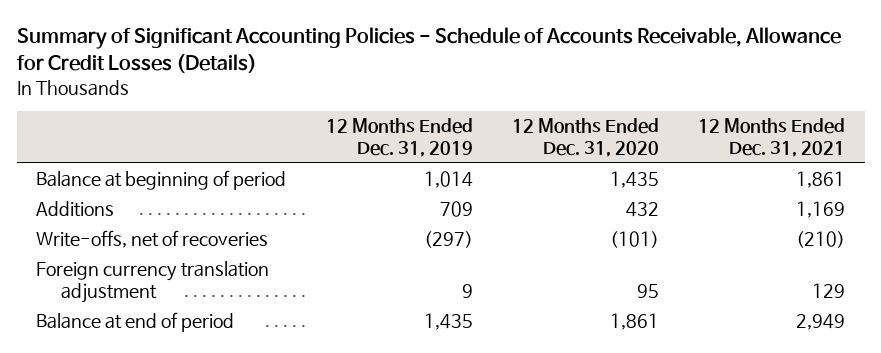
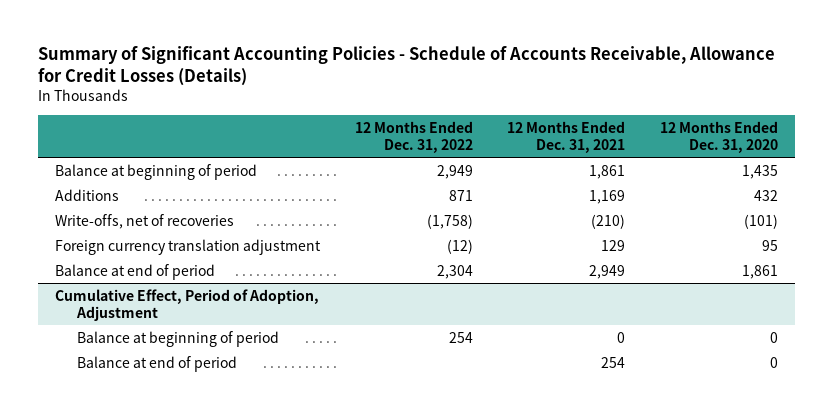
- | 12 Months Ended Dec. 31, 2019 | 12 Months Ended Dec. 31, 2020 | 12 Months Ended Dec. 31, 2021
+ | 12 Months Ended Dec. 31, 2022 | 12 Months Ended Dec. 31, 2021 | 12 Months Ended Dec. 31, 2020
+ Cumulative Effect, Period of Adoption, Adjustment
+ Balance at beginning of period | 254 | 0 | 0
+ Balance at end of period | | 254 | 0

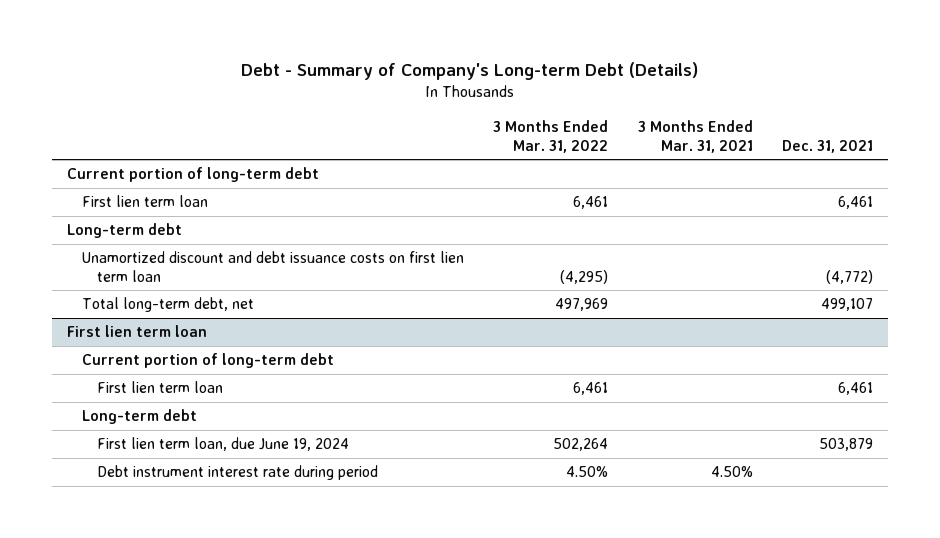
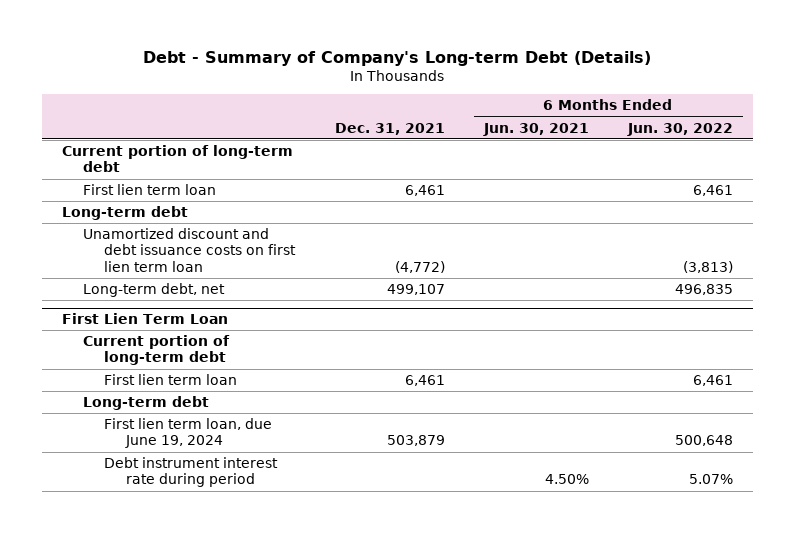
- | 3 Months Ended Mar. 31, 2022 | 3 Months Ended Mar. 31, 2021 | Dec. 31, 2021
+ | Dec. 31, 2021 | 6 Months Ended Jun. 30, 2021 | 6 Months Ended Jun. 30, 2022
- Total long-term debt, net | 497,969 | | 499,107
- First lien term loan
+ Long-term debt, net | 499,107 | | 496,835
+ First Lien Term Loan

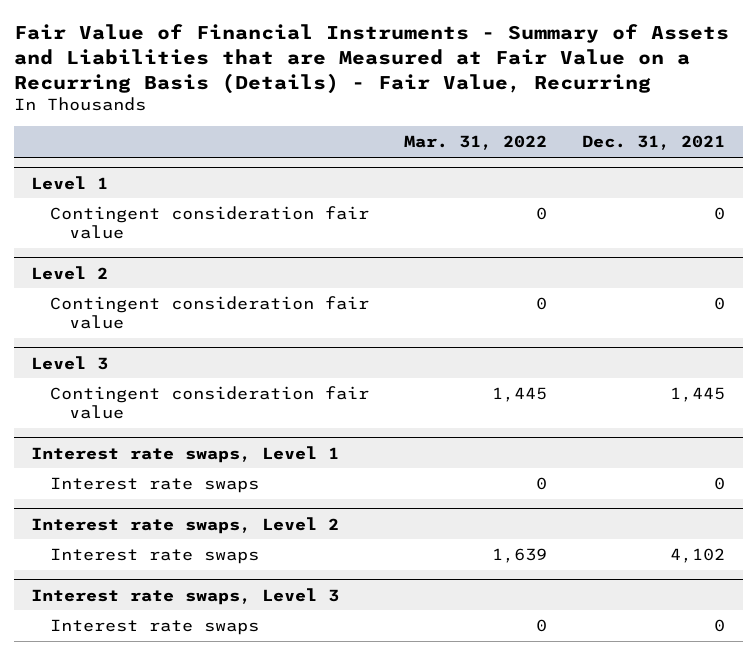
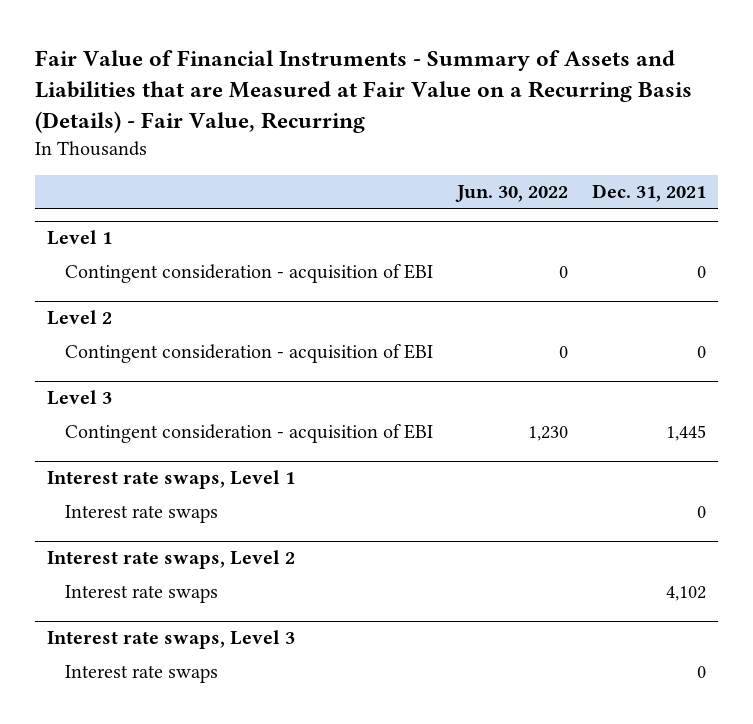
- | Mar. 31, 2022 | Dec. 31, 2021
+ | Jun. 30, 2022 | Dec. 31, 2021
@ Level 1
- Contingent consideration fair value | 0 | 0
+ Contingent consideration - acquisition of EBI | 0 | 0
@ Level 2
- Contingent consideration fair value | 0 | 0
+ Contingent consideration - acquisition of EBI | 0 | 0
@ Level 3
- Contingent consideration fair value | 1,445 | 1,445
+ Contingent consideration - acquisition of EBI | 1,230 | 1,445

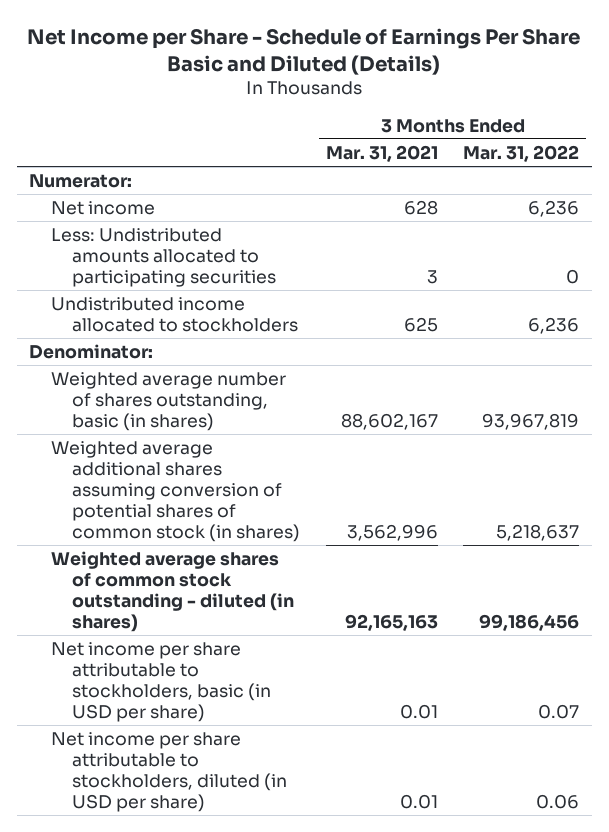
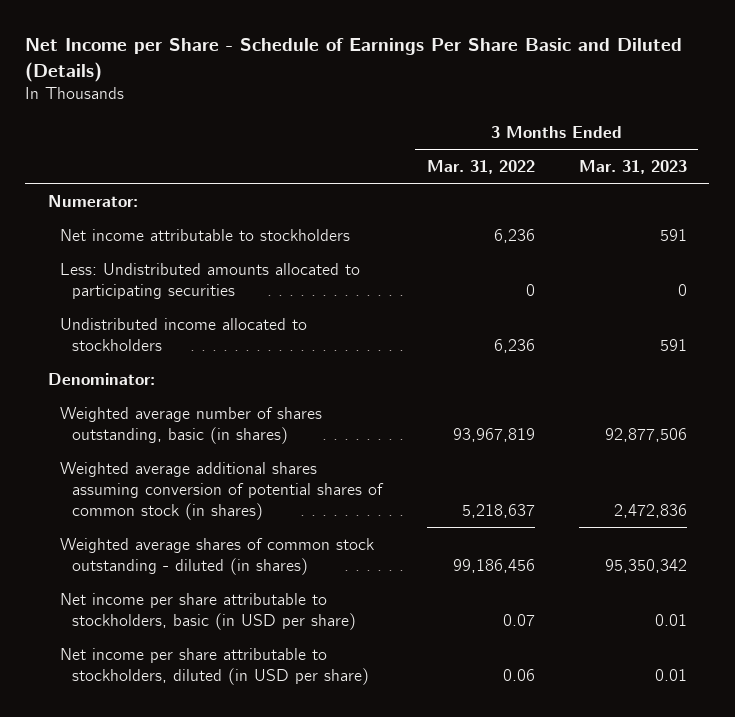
- | 3 Months Ended Mar. 31, 2021 | 3 Months Ended Mar. 31, 2022
+ | 3 Months Ended Mar. 31, 2022 | 3 Months Ended Mar. 31, 2023
- Net income | 628 | 6,236
+ Net income attributable to stockholders | 6,236 | 591

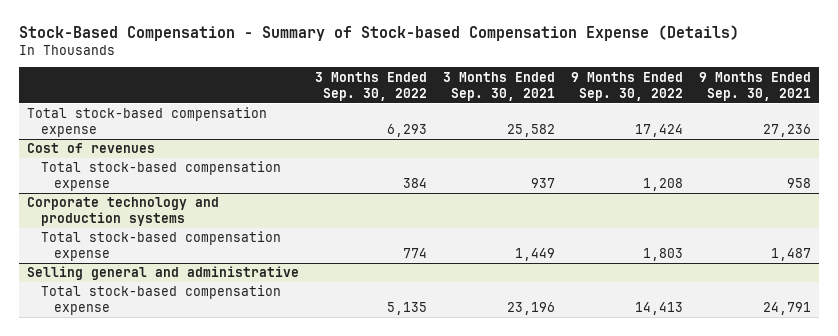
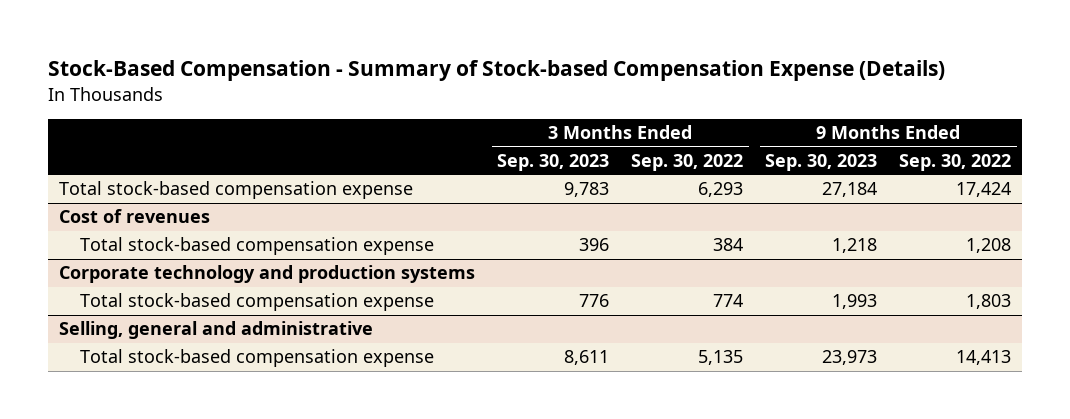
- | 3 Months Ended Sep. 30, 2022 | 3 Months Ended Sep. 30, 2021 | 9 Months Ended Sep. 30, 2022 | 9 Months Ended Sep. 30, 2021
+ | 3 Months Ended Sep. 30, 2023 | 3 Months Ended Sep. 30, 2022 | 9 Months Ended Sep. 30, 2023 | 9 Months Ended Sep. 30, 2022
- Selling general and administrative
+ Selling, general and administrative

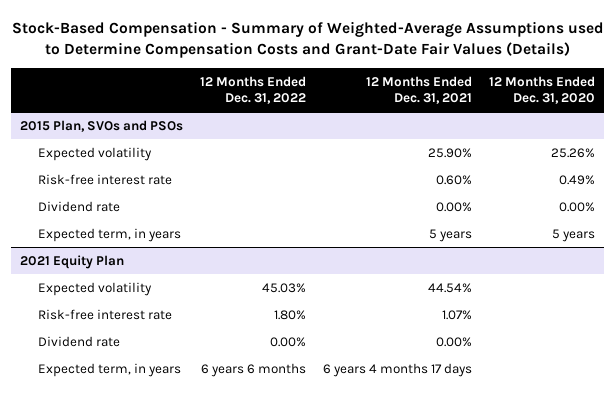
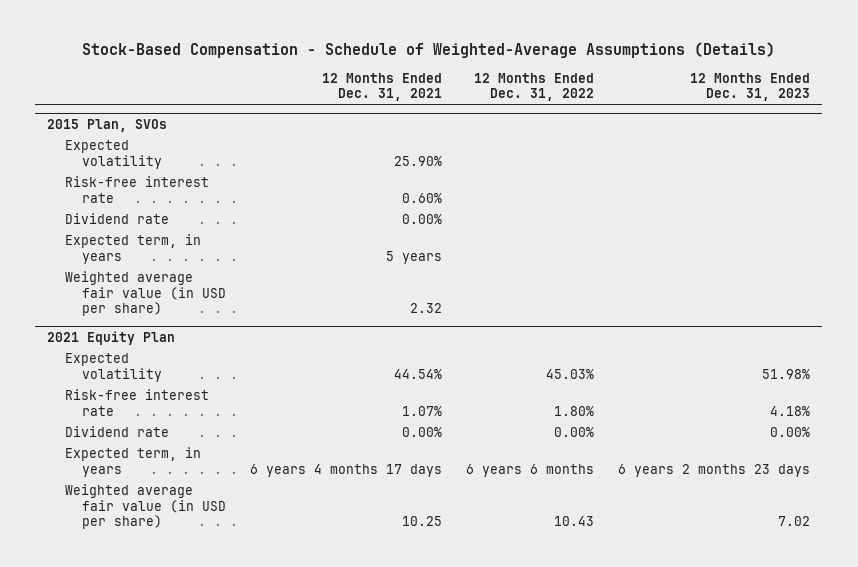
- Stock-Based Compensation - Summary of Weighted-Average Assumptions used to Determine Compensation Costs and Grant-Date Fair Values (Details)
+ Stock-Based Compensation - Schedule of Weighted-Average Assumptions (Details)
- | 12 Months Ended Dec. 31, 2022 | 12 Months Ended Dec. 31, 2021 | 12 Months Ended Dec. 31, 2020
+ | 12 Months Ended Dec. 31, 2021 | 12 Months Ended Dec. 31, 2022 | 12 Months Ended Dec. 31, 2023
- 2015 Plan, SVOs and PSOs
+ 2015 Plan, SVOs
+ Weighted average fair value (in USD per share) | 2.32 | |
@ 2021 Equity Plan
+ Weighted average fair value (in USD per share) | 10.25 | 10.43 | 7.02

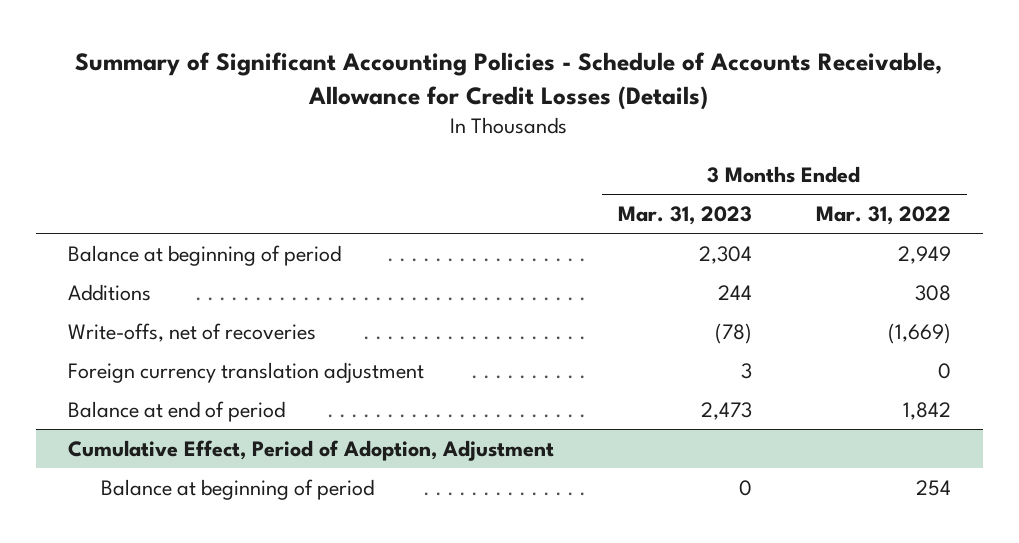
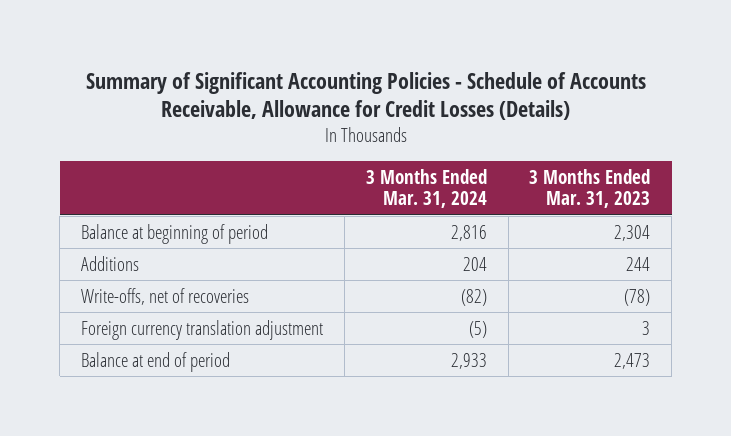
- | 3 Months Ended Mar. 31, 2023 | 3 Months Ended Mar. 31, 2022
+ | 3 Months Ended Mar. 31, 2024 | 3 Months Ended Mar. 31, 2023
- Cumulative Effect, Period of Adoption, Adjustment
- Balance at beginning of period | 0 | 254

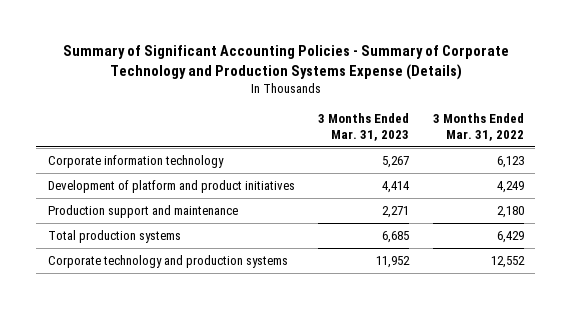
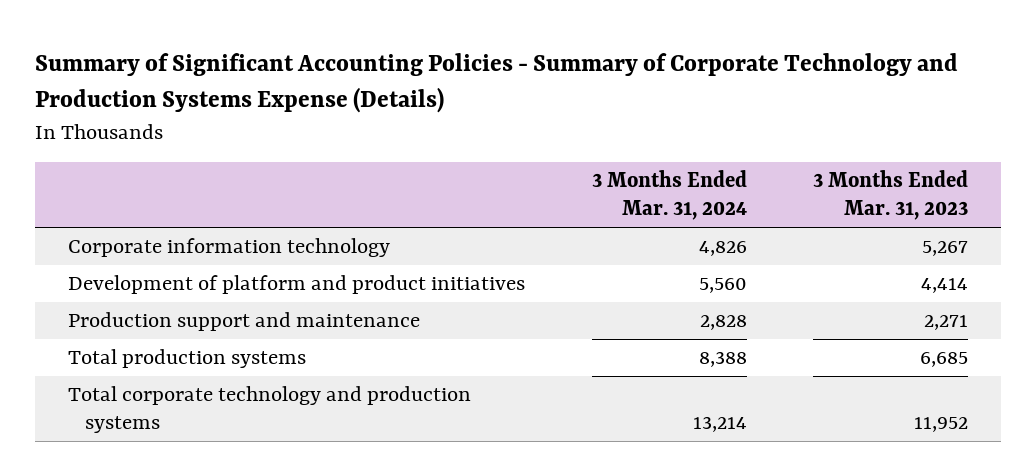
- | 3 Months Ended Mar. 31, 2023 | 3 Months Ended Mar. 31, 2022
+ | 3 Months Ended Mar. 31, 2024 | 3 Months Ended Mar. 31, 2023
- Corporate technology and production systems | 11,952 | 12,552
+ Total corporate technology and production systems | 13,214 | 11,952

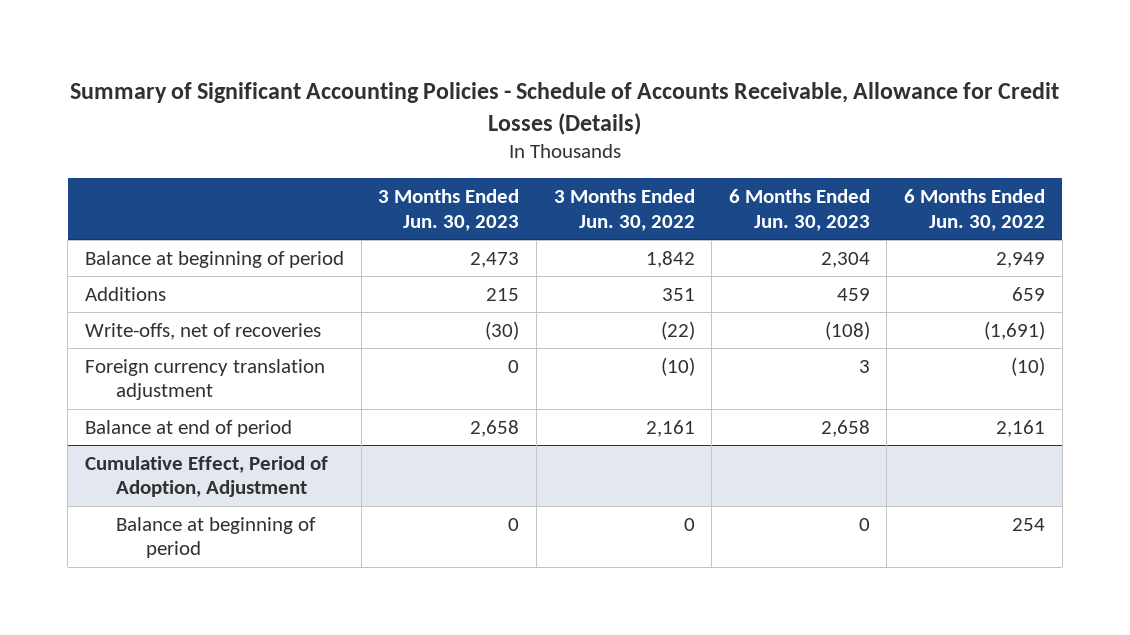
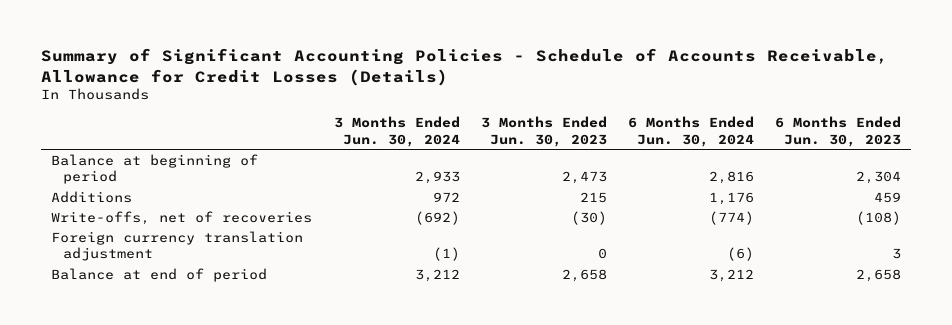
- | 3 Months Ended Jun. 30, 2023 | 3 Months Ended Jun. 30, 2022 | 6 Months Ended Jun. 30, 2023 | 6 Months Ended Jun. 30, 2022
+ | 3 Months Ended Jun. 30, 2024 | 3 Months Ended Jun. 30, 2023 | 6 Months Ended Jun. 30, 2024 | 6 Months Ended Jun. 30, 2023
- Cumulative Effect, Period of Adoption, Adjustment
- Balance at beginning of period | 0 | 0 | 0 | 254

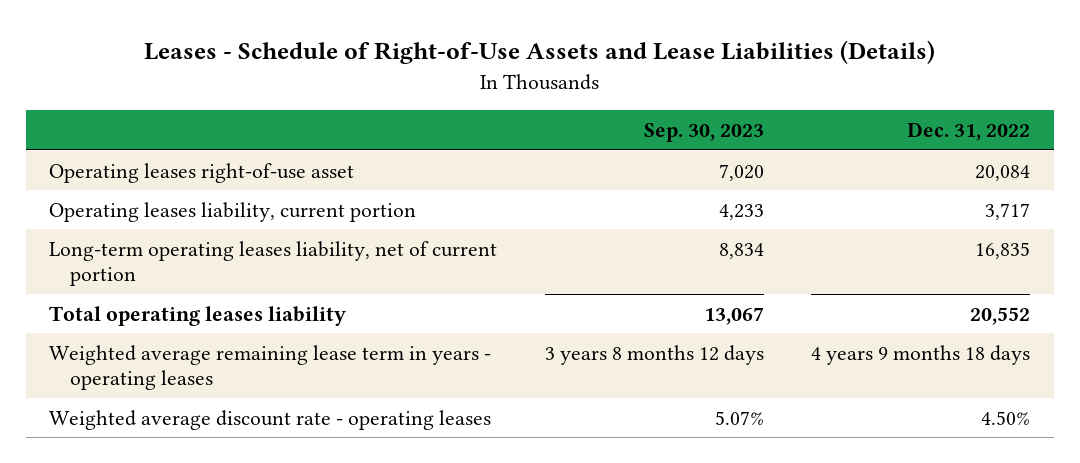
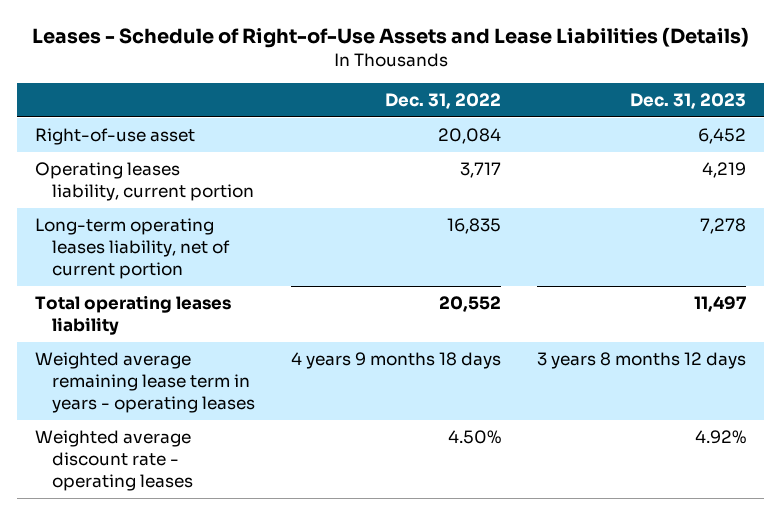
- | Sep. 30, 2023 | Dec. 31, 2022
+ | Dec. 31, 2022 | Dec. 31, 2023
- Operating leases right-of-use asset | 7,020 | 20,084
+ Right-of-use asset | 20,084 | 6,452

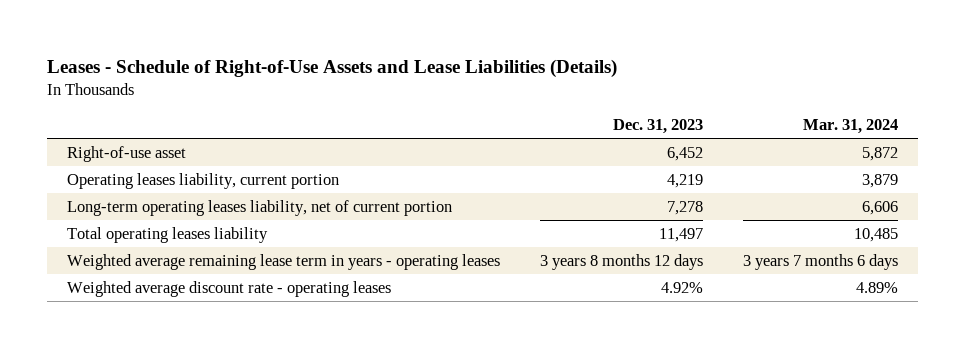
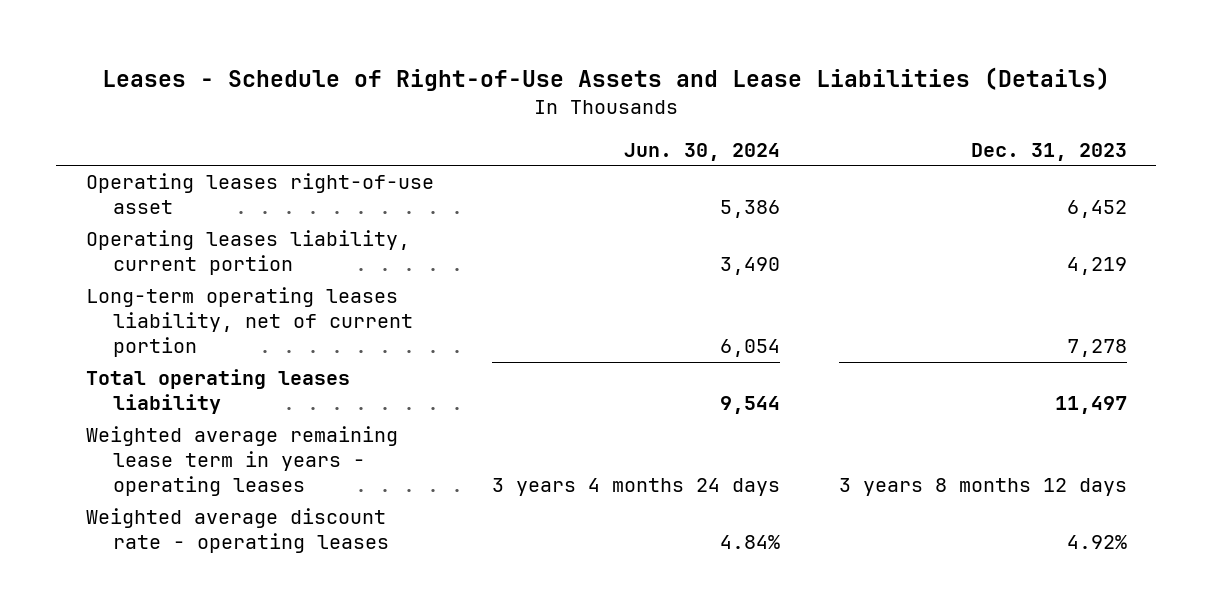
- | Dec. 31, 2023 | Mar. 31, 2024
+ | Jun. 30, 2024 | Dec. 31, 2023
- Right-of-use asset | 6,452 | 5,872
+ Operating leases right-of-use asset | 5,386 | 6,452

